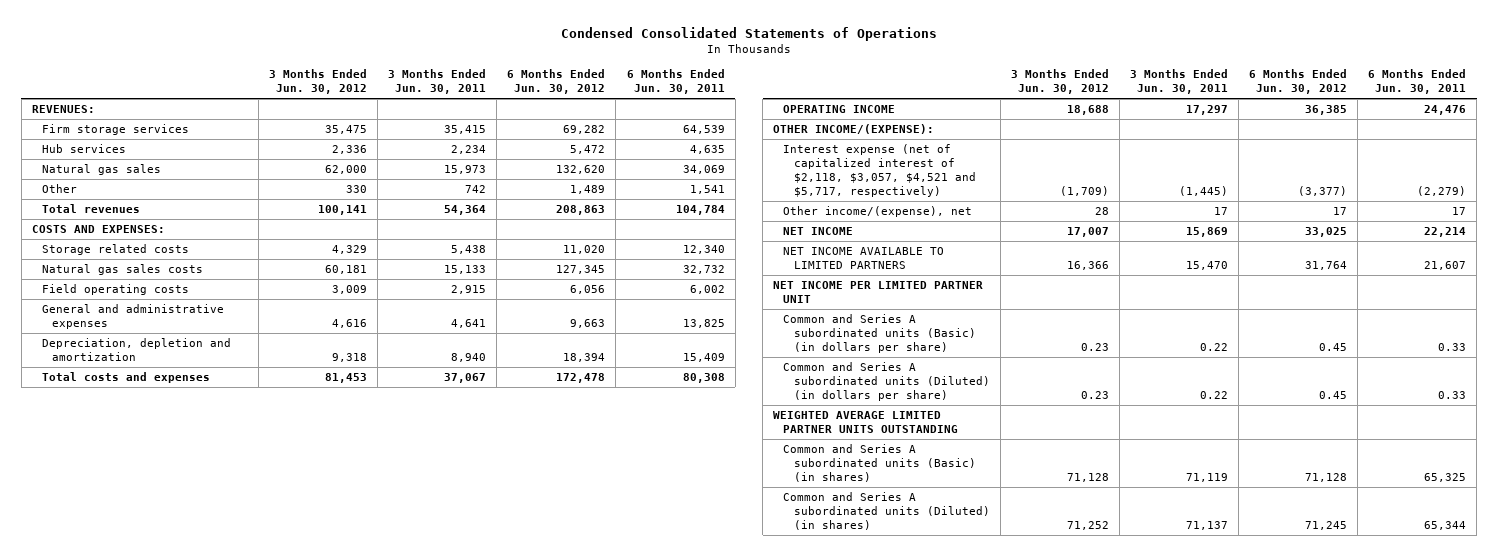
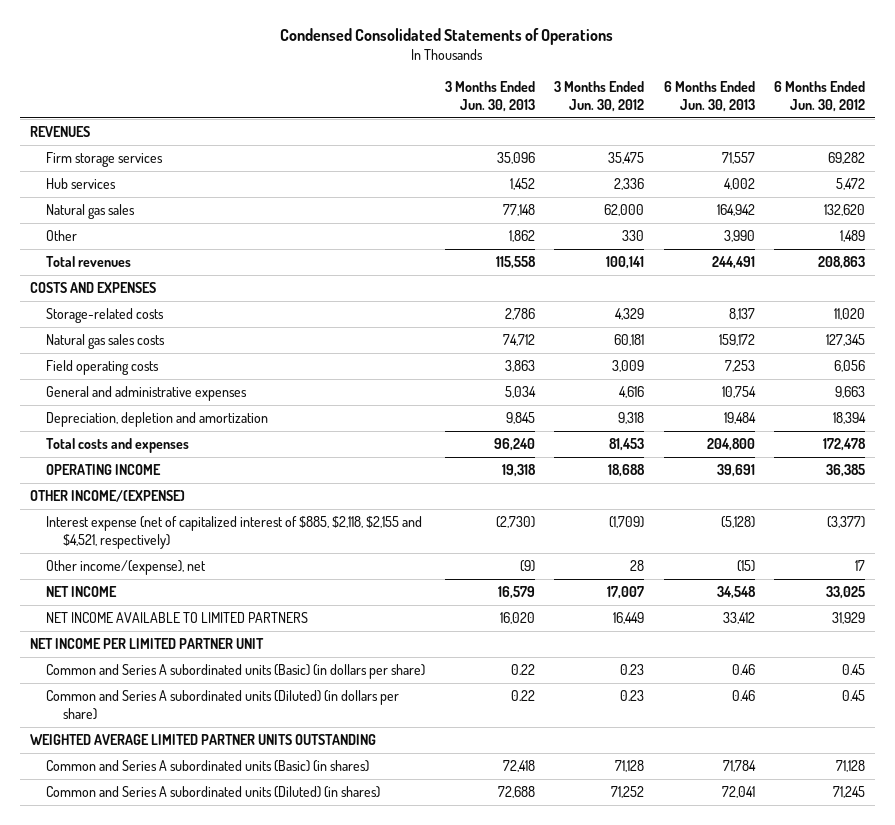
- | 3 Months Ended Jun. 30, 2012 | 3 Months Ended Jun. 30, 2011 | 6 Months Ended Jun. 30, 2012 | 6 Months Ended Jun. 30, 2011
+ | 3 Months Ended Jun. 30, 2013 | 3 Months Ended Jun. 30, 2012 | 6 Months Ended Jun. 30, 2013 | 6 Months Ended Jun. 30, 2012
- REVENUES:
+ REVENUES
- COSTS AND EXPENSES:
- Storage related costs | 4,329 | 5,438 | 11,020 | 12,340
+ COSTS AND EXPENSES
+ Storage-related costs | 2,786 | 4,329 | 8,137 | 11,020
- OTHER INCOME/(EXPENSE):
- Interest expense (net of capitalized interest of $2,118, $3,057, $4,521 and $5,717, respectively) | (1,709) | (1,445) | (3,377) | (2,279)
+ OTHER INCOME/(EXPENSE)
+ Interest expense (net of capitalized interest of $885, $2,118, $2,155 and $4,521, respectively) | (2,730) | (1,709) | (5,128) | (3,377)
- NET INCOME AVAILABLE TO LIMITED PARTNERS | 16,366 | 15,470 | 31,764 | 21,607
+ NET INCOME AVAILABLE TO LIMITED PARTNERS | 16,020 | 16,449 | 33,412 | 31,929

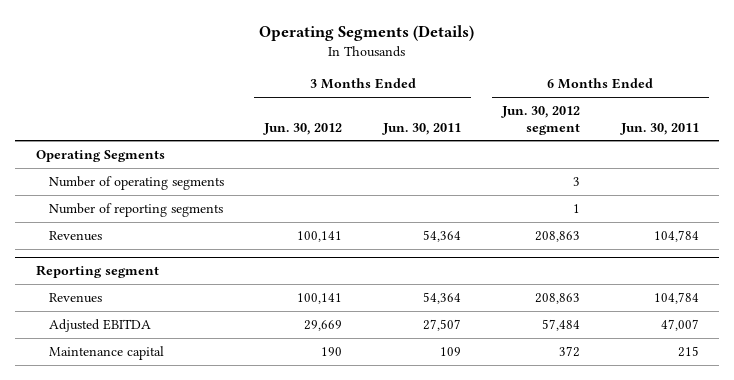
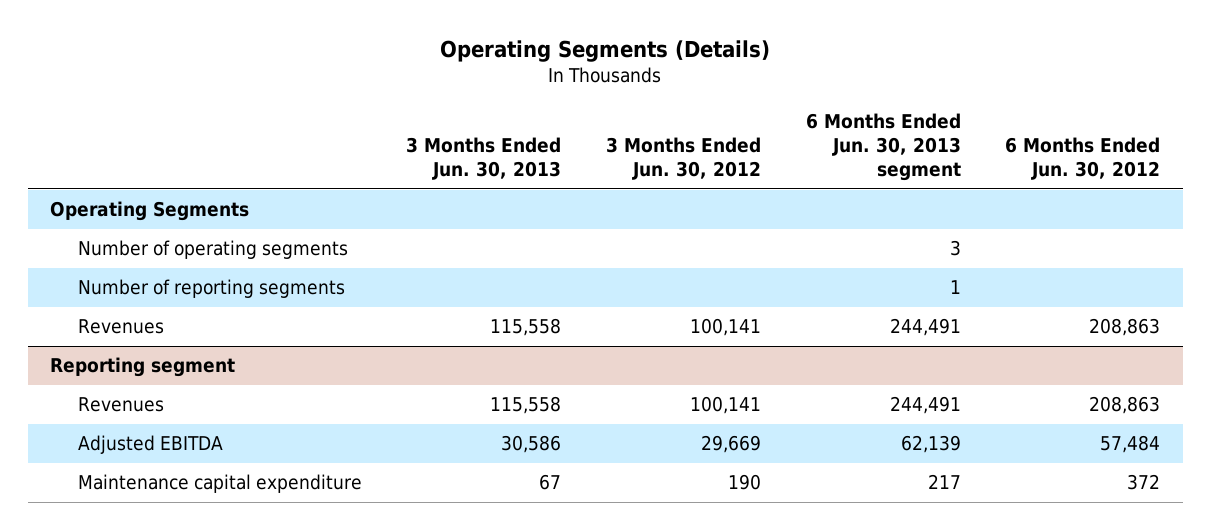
- | 3 Months Ended Jun. 30, 2012 | 3 Months Ended Jun. 30, 2011 | 6 Months Ended Jun. 30, 2012 segment | 6 Months Ended Jun. 30, 2011
+ | 3 Months Ended Jun. 30, 2013 | 3 Months Ended Jun. 30, 2012 | 6 Months Ended Jun. 30, 2013 segment | 6 Months Ended Jun. 30, 2012
@ Reporting segment
- Maintenance capital | 190 | 109 | 372 | 215
+ Maintenance capital expenditure | 67 | 190 | 217 | 372

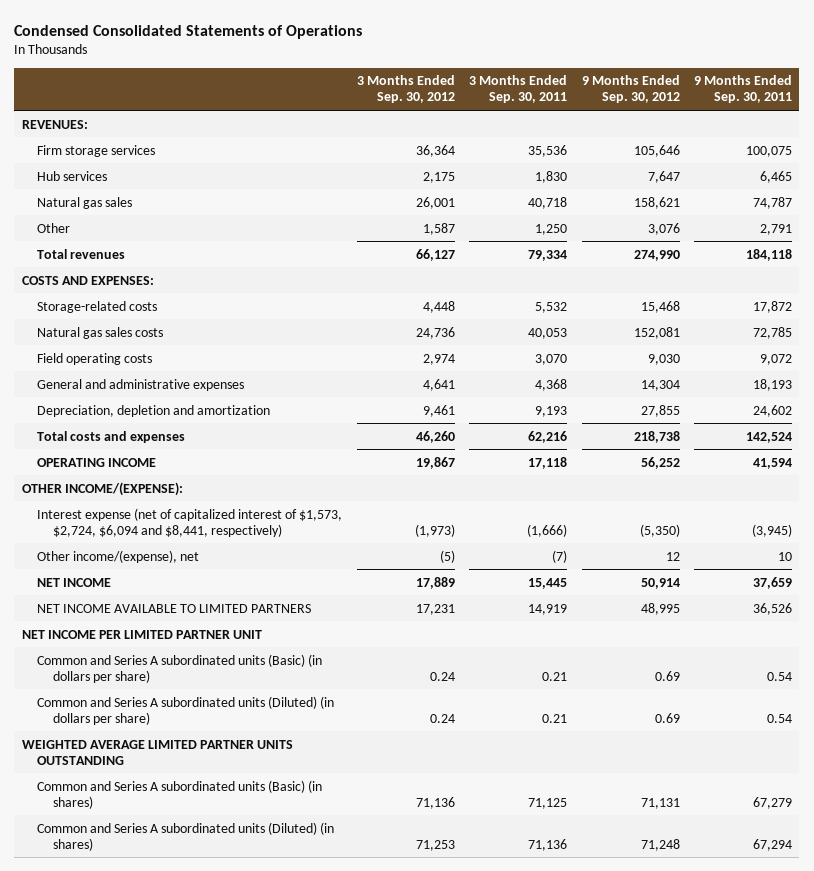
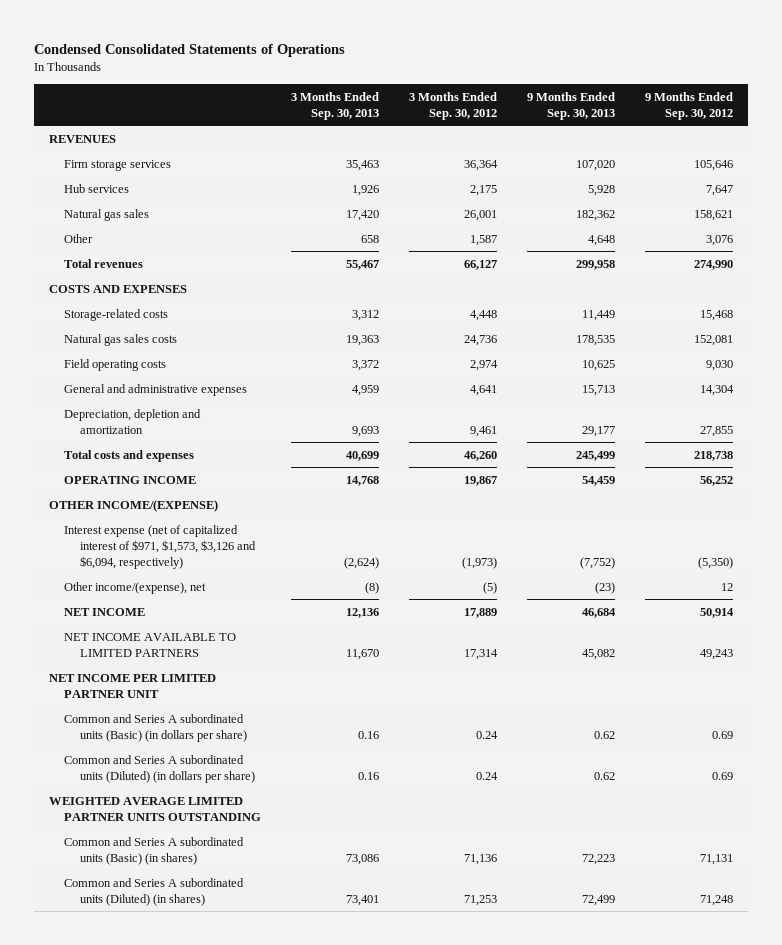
- | 3 Months Ended Sep. 30, 2012 | 3 Months Ended Sep. 30, 2011 | 9 Months Ended Sep. 30, 2012 | 9 Months Ended Sep. 30, 2011
+ | 3 Months Ended Sep. 30, 2013 | 3 Months Ended Sep. 30, 2012 | 9 Months Ended Sep. 30, 2013 | 9 Months Ended Sep. 30, 2012
- REVENUES:
+ REVENUES
- COSTS AND EXPENSES:
+ COSTS AND EXPENSES
- OTHER INCOME/(EXPENSE):
- Interest expense (net of capitalized interest of $1,573, $2,724, $6,094 and $8,441, respectively) | (1,973) | (1,666) | (5,350) | (3,945)
+ OTHER INCOME/(EXPENSE)
+ Interest expense (net of capitalized interest of $971, $1,573, $3,126 and $6,094, respectively) | (2,624) | (1,973) | (7,752) | (5,350)
- NET INCOME AVAILABLE TO LIMITED PARTNERS | 17,231 | 14,919 | 48,995 | 36,526
+ NET INCOME AVAILABLE TO LIMITED PARTNERS | 11,670 | 17,314 | 45,082 | 49,243

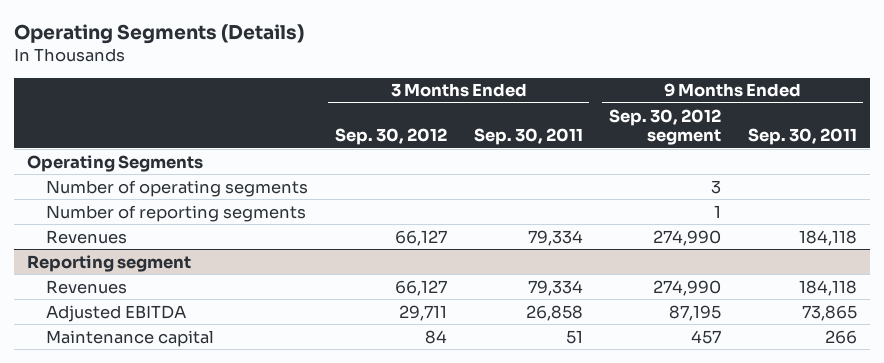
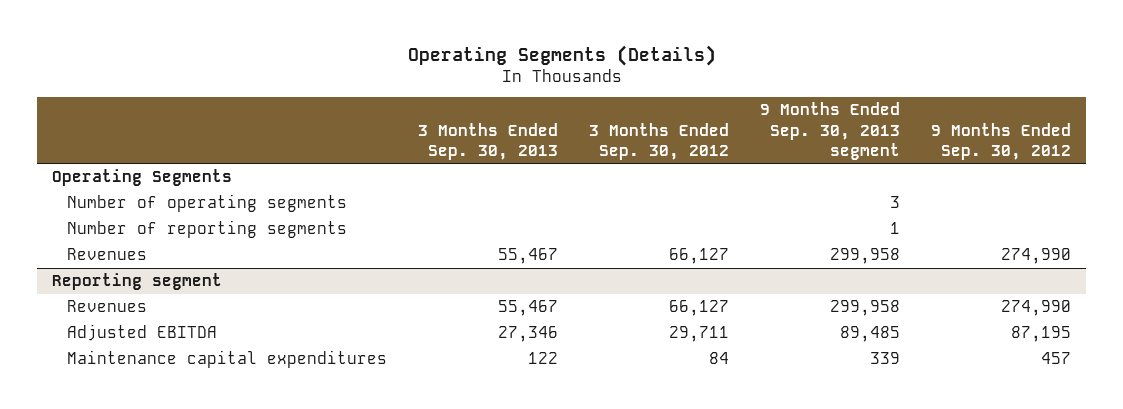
- | 3 Months Ended Sep. 30, 2012 | 3 Months Ended Sep. 30, 2011 | 9 Months Ended Sep. 30, 2012 segment | 9 Months Ended Sep. 30, 2011
+ | 3 Months Ended Sep. 30, 2013 | 3 Months Ended Sep. 30, 2012 | 9 Months Ended Sep. 30, 2013 segment | 9 Months Ended Sep. 30, 2012
@ Reporting segment
- Maintenance capital | 84 | 51 | 457 | 266
+ Maintenance capital expenditures | 122 | 84 | 339 | 457

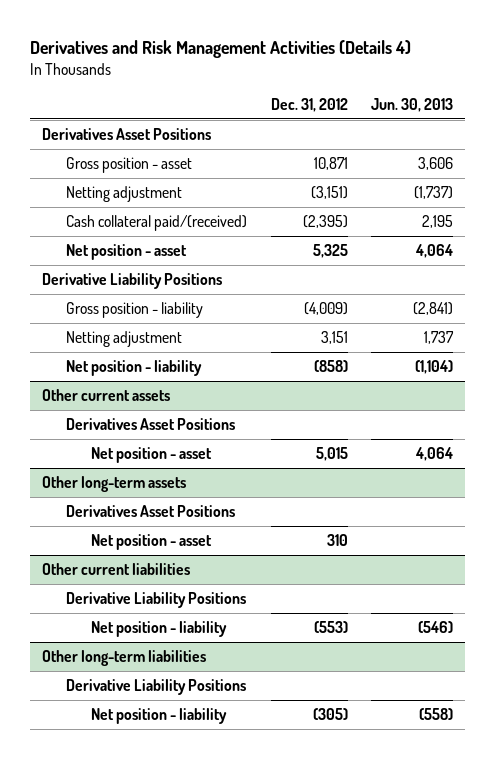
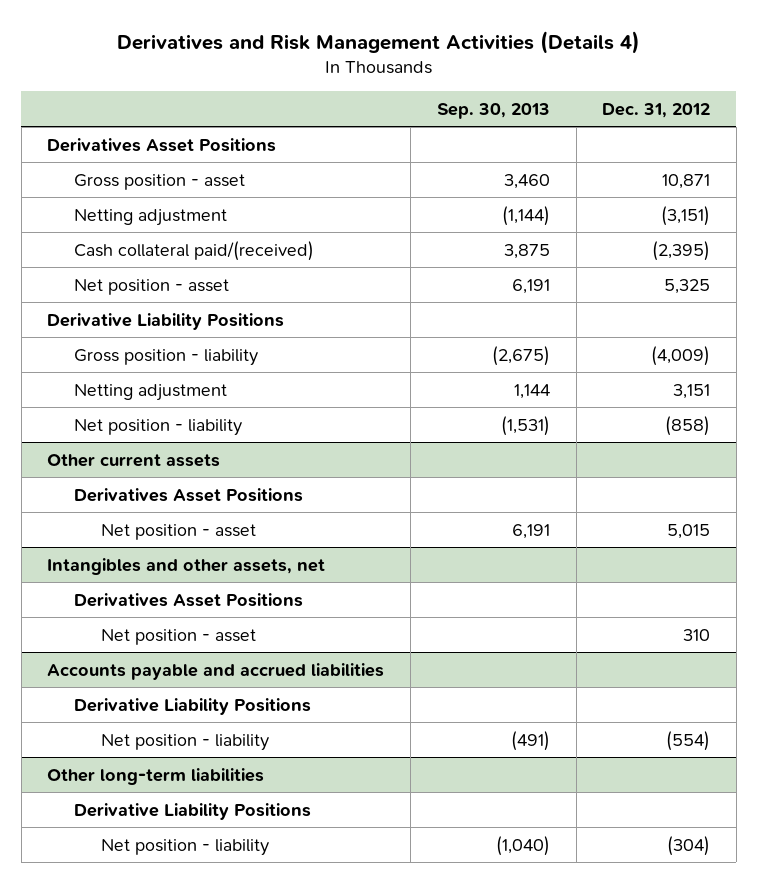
- | Dec. 31, 2012 | Jun. 30, 2013
+ | Sep. 30, 2013 | Dec. 31, 2012
- Other long-term assets
+ Intangibles and other assets, net
- Other current liabilities
+ Accounts payable and accrued liabilities
- Net position - liability | (553) | (546)
+ Net position - liability | (491) | (554)
@ Other long-term liabilities
- Net position - liability | (305) | (558)
+ Net position - liability | (1,040) | (304)

